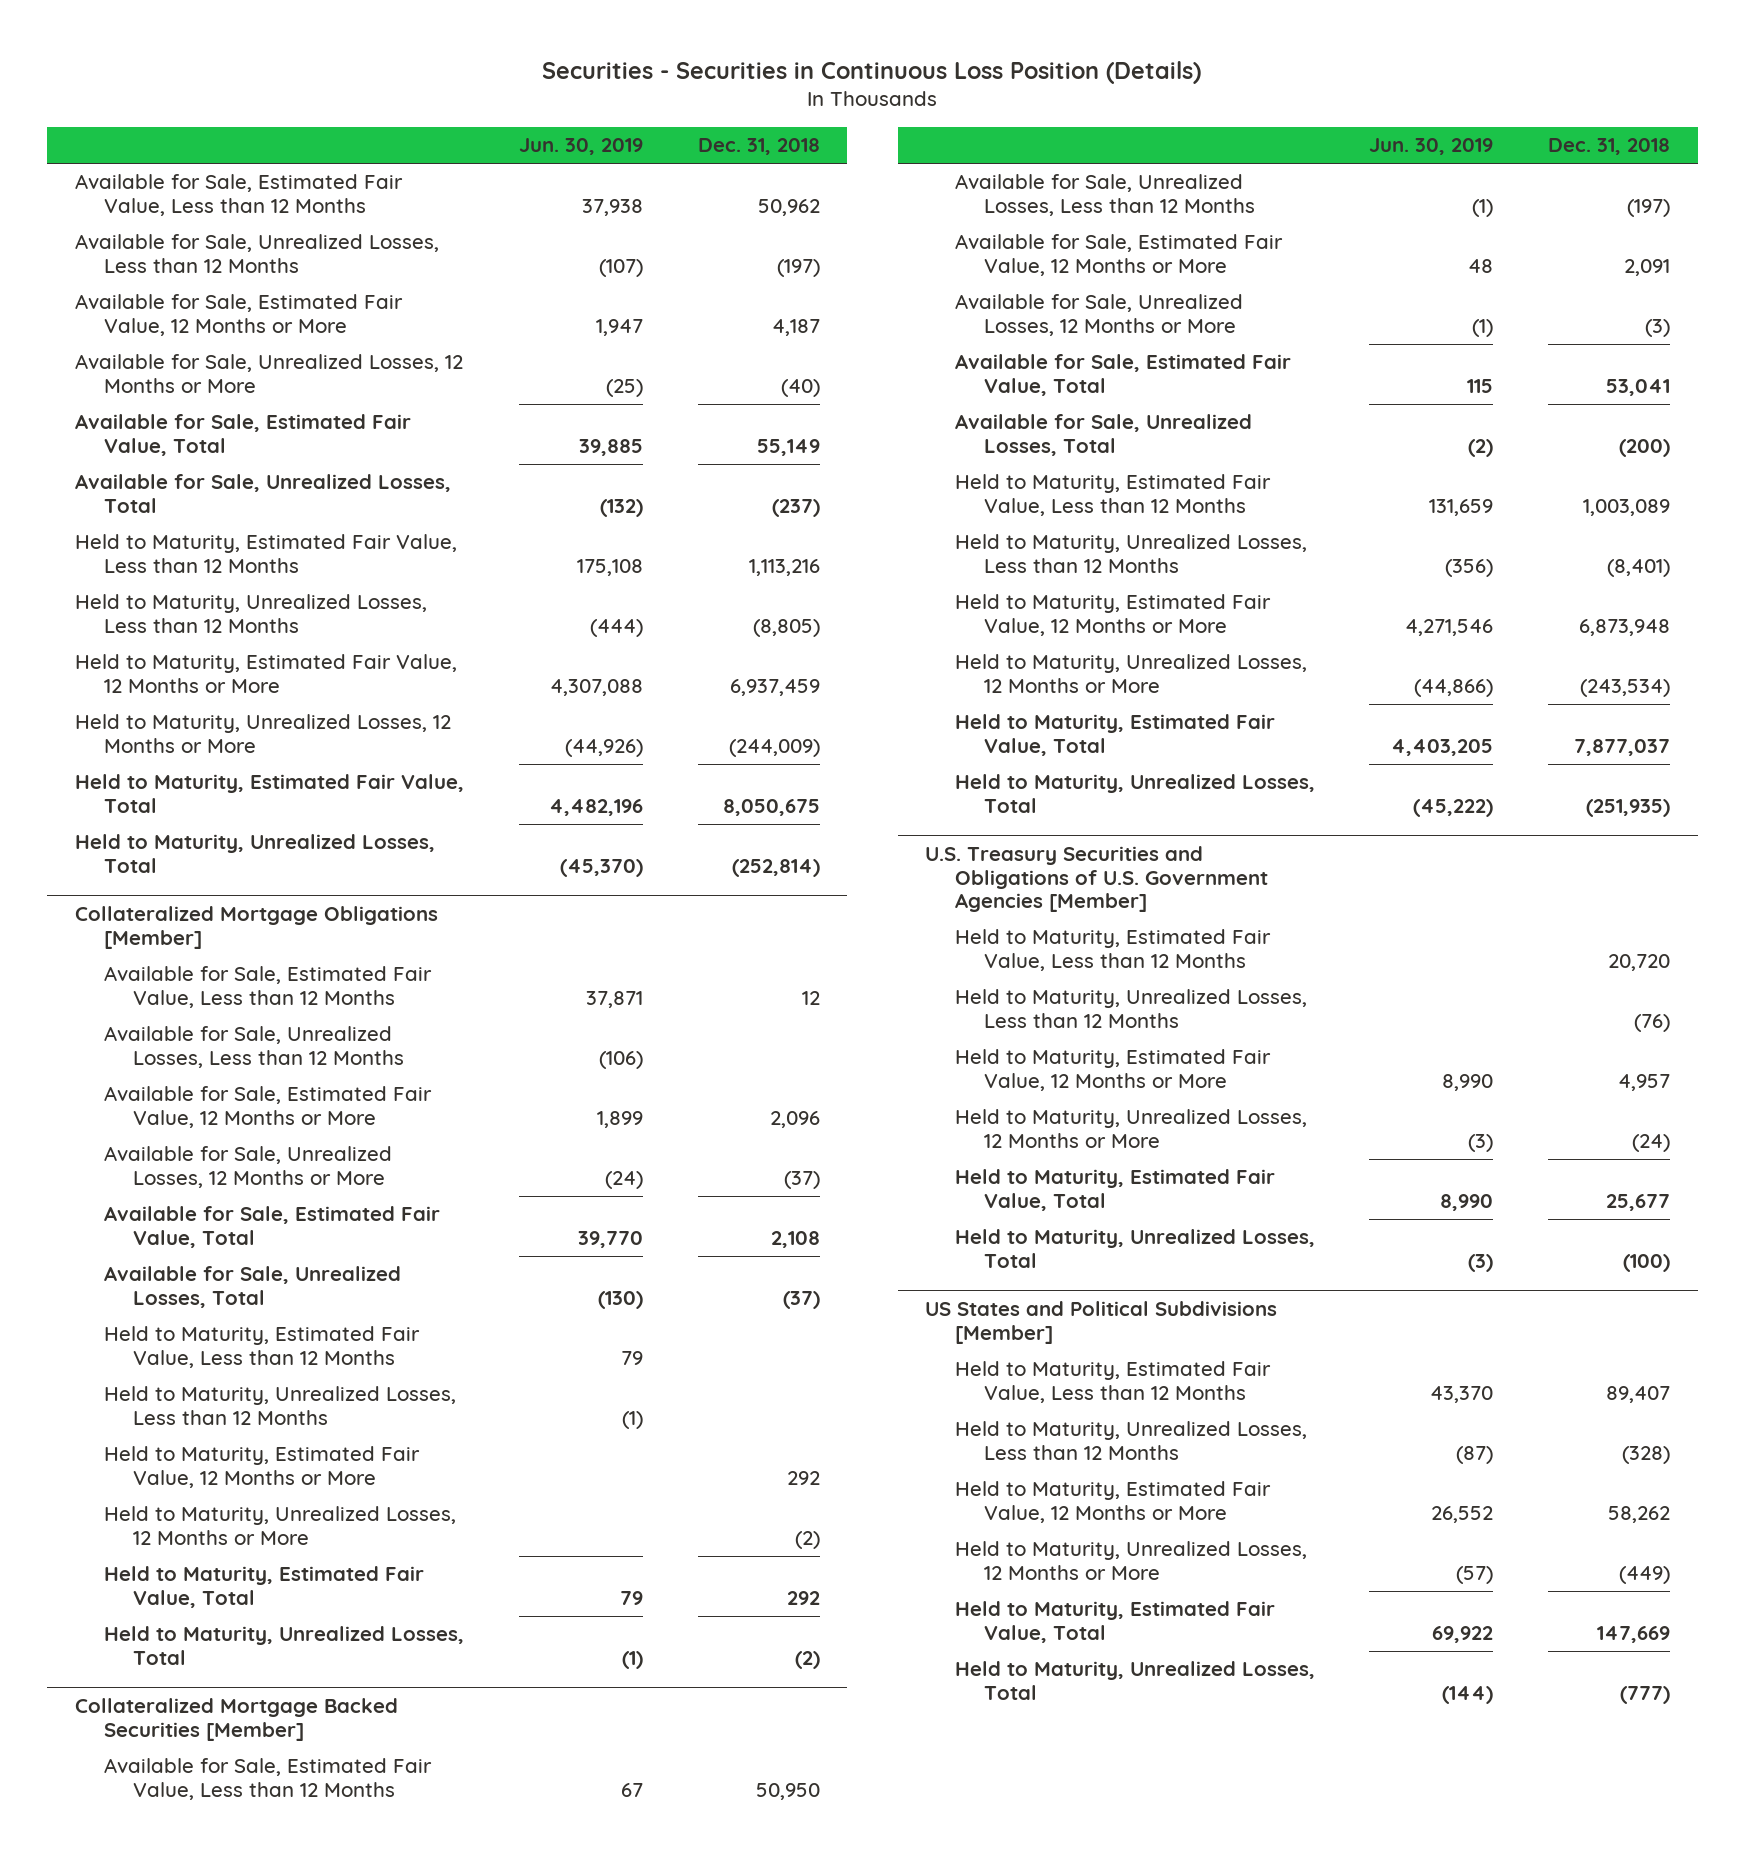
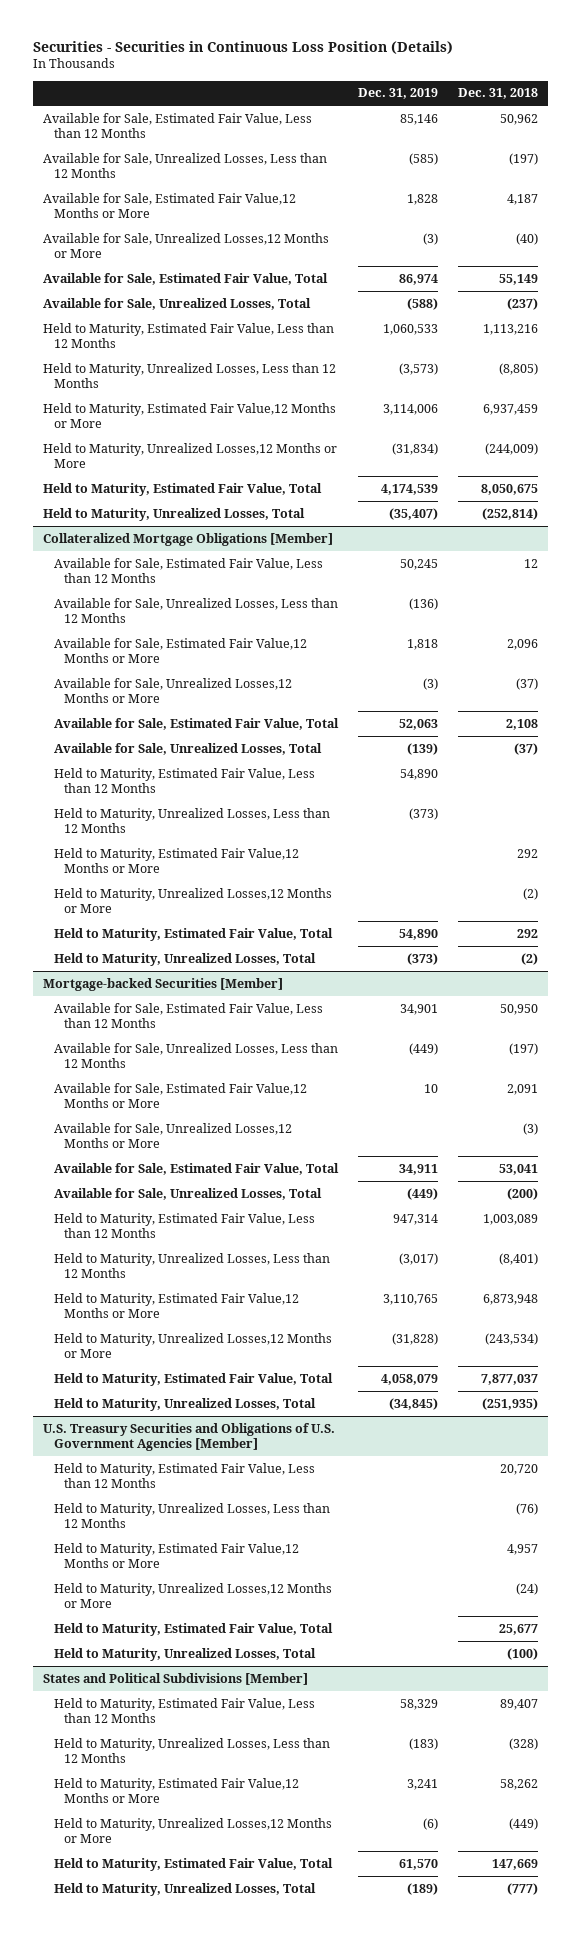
- | Jun. 30, 2019 | Dec. 31, 2018
+ | Dec. 31, 2019 | Dec. 31, 2018
- Available for Sale, Estimated Fair Value, 12 Months or More | 1,947 | 4,187
- Available for Sale, Unrealized Losses, 12 Months or More | (25) | (40)
+ Available for Sale, Estimated Fair Value,12 Months or More | 1,828 | 4,187
+ Available for Sale, Unrealized Losses,12 Months or More | (3) | (40)
- Held to Maturity, Estimated Fair Value, 12 Months or More | 4,307,088 | 6,937,459
- Held to Maturity, Unrealized Losses, 12 Months or More | (44,926) | (244,009)
+ Held to Maturity, Estimated Fair Value,12 Months or More | 3,114,006 | 6,937,459
+ Held to Maturity, Unrealized Losses,12 Months or More | (31,834) | (244,009)
@ Collateralized Mortgage Obligations [Member]
- Available for Sale, Estimated Fair Value, 12 Months or More | 1,899 | 2,096
- Available for Sale, Unrealized Losses, 12 Months or More | (24) | (37)
+ Available for Sale, Estimated Fair Value,12 Months or More | 1,818 | 2,096
+ Available for Sale, Unrealized Losses,12 Months or More | (3) | (37)
- Held to Maturity, Estimated Fair Value, 12 Months or More | | 292
- Held to Maturity, Unrealized Losses, 12 Months or More | | (2)
+ Held to Maturity, Estimated Fair Value,12 Months or More | | 292
+ Held to Maturity, Unrealized Losses,12 Months or More | | (2)
- Collateralized Mortgage Backed Securities [Member]
+ Mortgage-backed Securities [Member]
- Available for Sale, Estimated Fair Value, 12 Months or More | 48 | 2,091
- Available for Sale, Unrealized Losses, 12 Months or More | (1) | (3)
+ Available for Sale, Estimated Fair Value,12 Months or More | 10 | 2,091
+ Available for Sale, Unrealized Losses,12 Months or More | | (3)
- Held to Maturity, Estimated Fair Value, 12 Months or More | 4,271,546 | 6,873,948
- Held to Maturity, Unrealized Losses, 12 Months or More | (44,866) | (243,534)
+ Held to Maturity, Estimated Fair Value,12 Months or More | 3,110,765 | 6,873,948
+ Held to Maturity, Unrealized Losses,12 Months or More | (31,828) | (243,534)
@ U.S. Treasury Securities and Obligations of U.S. Government Agencies [Member]
- Held to Maturity, Estimated Fair Value, 12 Months or More | 8,990 | 4,957
- Held to Maturity, Unrealized Losses, 12 Months or More | (3) | (24)
+ Held to Maturity, Estimated Fair Value,12 Months or More | | 4,957
+ Held to Maturity, Unrealized Losses,12 Months or More | | (24)
- US States and Political Subdivisions [Member]
+ States and Political Subdivisions [Member]
- Held to Maturity, Estimated Fair Value, 12 Months or More | 26,552 | 58,262
- Held to Maturity, Unrealized Losses, 12 Months or More | (57) | (449)
+ Held to Maturity, Estimated Fair Value,12 Months or More | 3,241 | 58,262
+ Held to Maturity, Unrealized Losses,12 Months or More | (6) | (449)

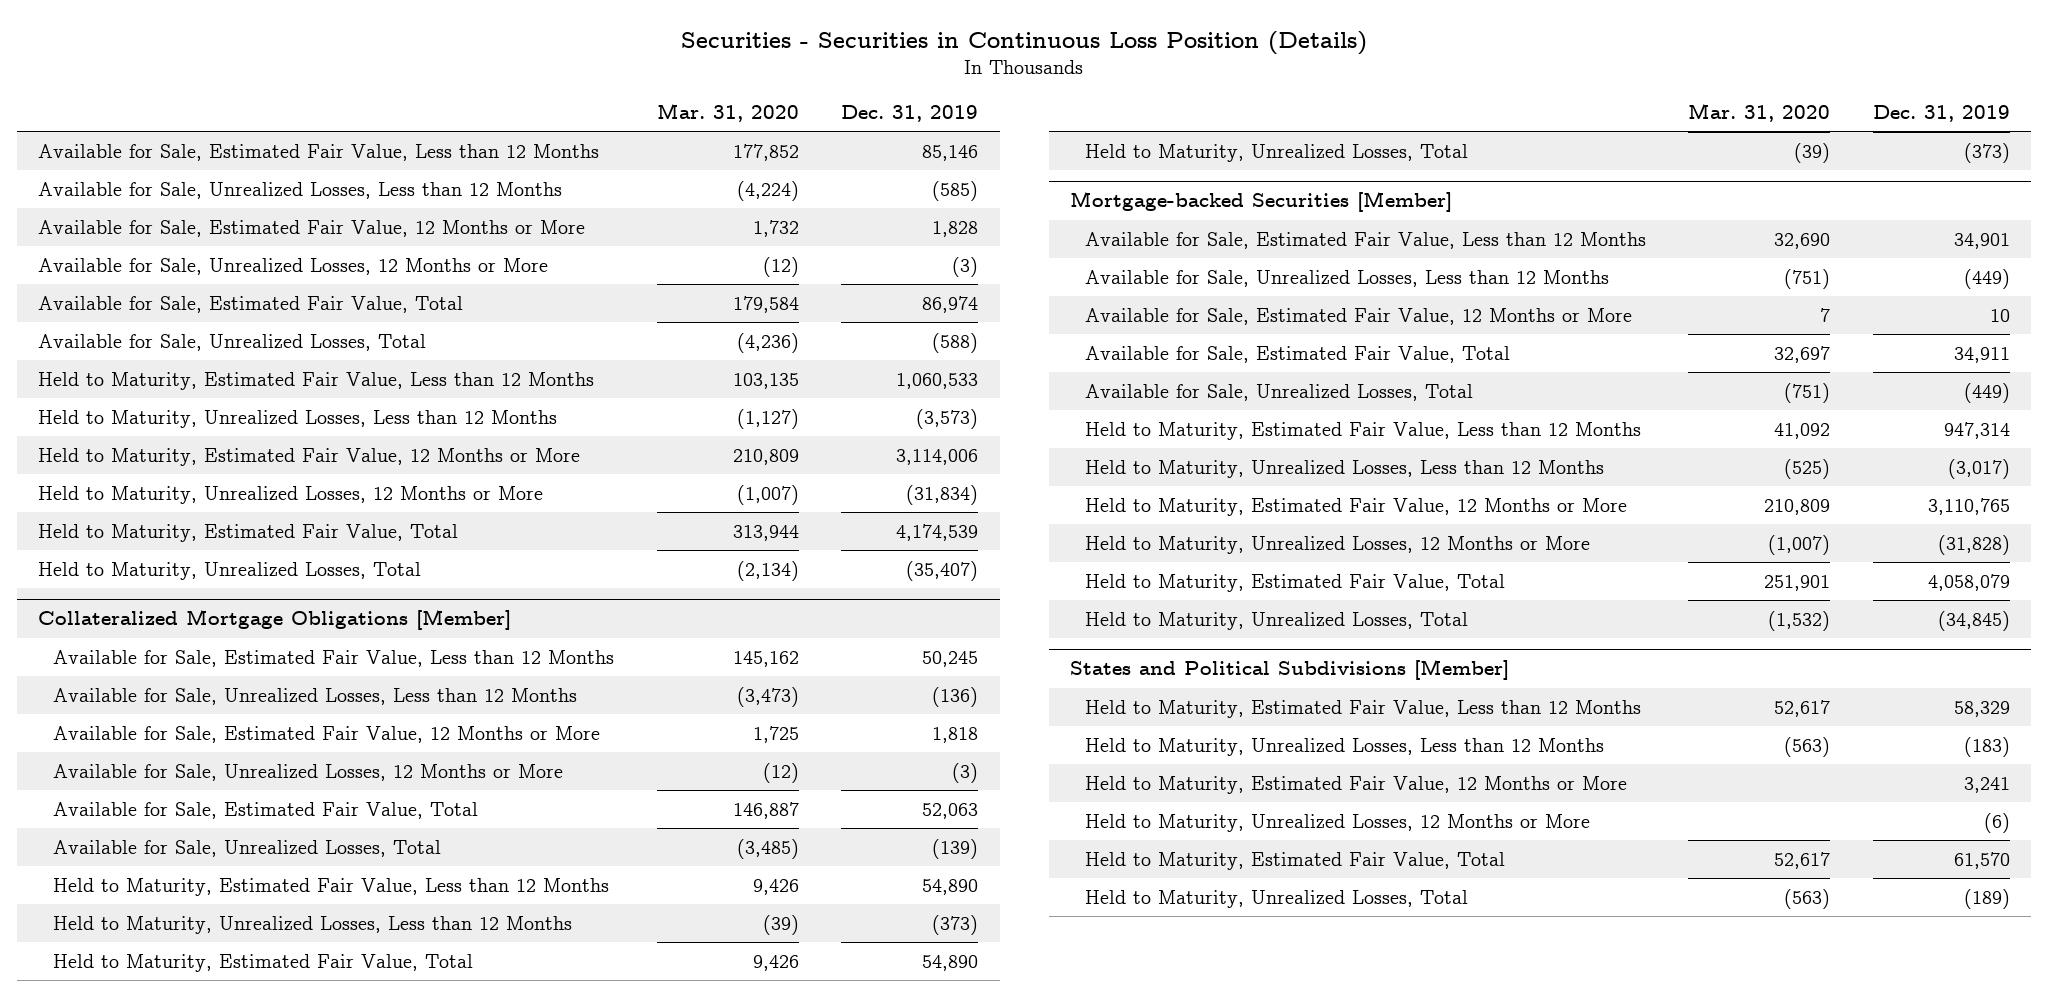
- | Dec. 31, 2019 | Dec. 31, 2018
+ | Mar. 31, 2020 | Dec. 31, 2019
- Available for Sale, Estimated Fair Value,12 Months or More | 1,828 | 4,187
- Available for Sale, Unrealized Losses,12 Months or More | (3) | (40)
+ Available for Sale, Estimated Fair Value, 12 Months or More | 1,732 | 1,828
+ Available for Sale, Unrealized Losses, 12 Months or More | (12) | (3)
- Held to Maturity, Estimated Fair Value,12 Months or More | 3,114,006 | 6,937,459
- Held to Maturity, Unrealized Losses,12 Months or More | (31,834) | (244,009)
+ Held to Maturity, Estimated Fair Value, 12 Months or More | 210,809 | 3,114,006
+ Held to Maturity, Unrealized Losses, 12 Months or More | (1,007) | (31,834)
@ Collateralized Mortgage Obligations [Member]
- Available for Sale, Estimated Fair Value,12 Months or More | 1,818 | 2,096
- Available for Sale, Unrealized Losses,12 Months or More | (3) | (37)
+ Available for Sale, Estimated Fair Value, 12 Months or More | 1,725 | 1,818
+ Available for Sale, Unrealized Losses, 12 Months or More | (12) | (3)
- Held to Maturity, Estimated Fair Value,12 Months or More | | 292
- Held to Maturity, Unrealized Losses,12 Months or More | | (2)
@ Mortgage-backed Securities [Member]
- Available for Sale, Estimated Fair Value,12 Months or More | 10 | 2,091
- Available for Sale, Unrealized Losses,12 Months or More | | (3)
+ Available for Sale, Estimated Fair Value, 12 Months or More | 7 | 10
- Held to Maturity, Estimated Fair Value,12 Months or More | 3,110,765 | 6,873,948
- Held to Maturity, Unrealized Losses,12 Months or More | (31,828) | (243,534)
+ Held to Maturity, Estimated Fair Value, 12 Months or More | 210,809 | 3,110,765
+ Held to Maturity, Unrealized Losses, 12 Months or More | (1,007) | (31,828)
- U.S. Treasury Securities and Obligations of U.S. Government Agencies [Member]
- Held to Maturity, Estimated Fair Value, Less than 12 Months | | 20,720
- Held to Maturity, Unrealized Losses, Less than 12 Months | | (76)
- Held to Maturity, Estimated Fair Value,12 Months or More | | 4,957
- Held to Maturity, Unrealized Losses,12 Months or More | | (24)
- Held to Maturity, Estimated Fair Value, Total | | 25,677
- Held to Maturity, Unrealized Losses, Total | | (100)
@ States and Political Subdivisions [Member]
- Held to Maturity, Estimated Fair Value,12 Months or More | 3,241 | 58,262
- Held to Maturity, Unrealized Losses,12 Months or More | (6) | (449)
+ Held to Maturity, Estimated Fair Value, 12 Months or More | | 3,241
+ Held to Maturity, Unrealized Losses, 12 Months or More | | (6)

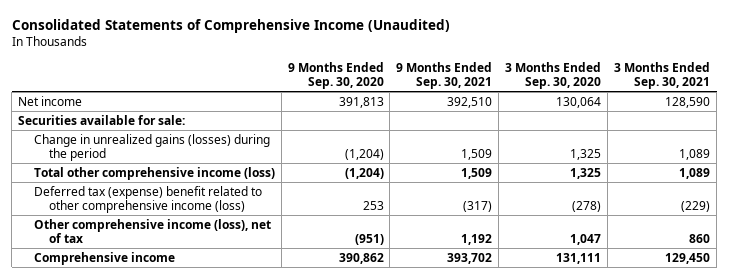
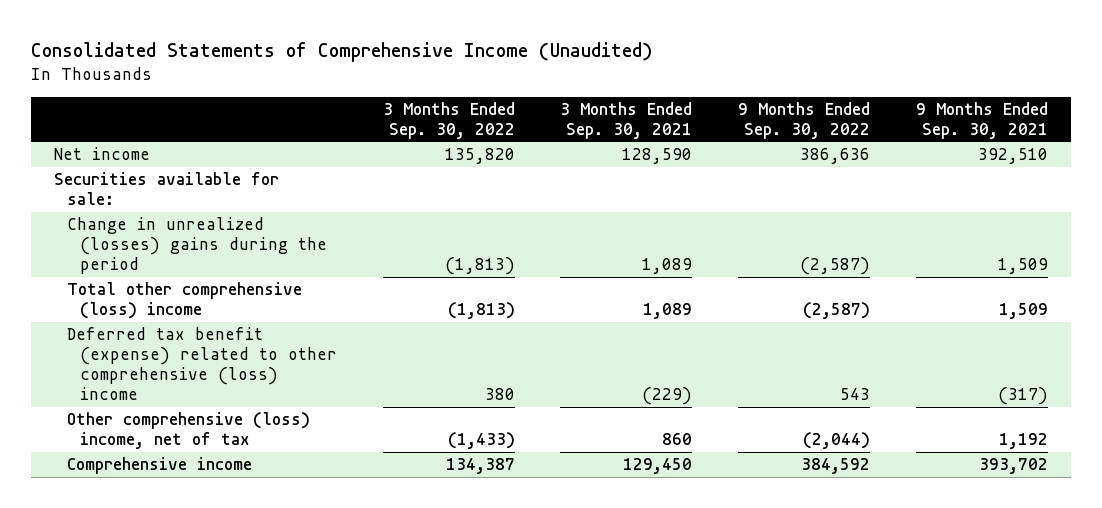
- | 9 Months Ended Sep. 30, 2020 | 9 Months Ended Sep. 30, 2021 | 3 Months Ended Sep. 30, 2020 | 3 Months Ended Sep. 30, 2021
+ | 3 Months Ended Sep. 30, 2022 | 3 Months Ended Sep. 30, 2021 | 9 Months Ended Sep. 30, 2022 | 9 Months Ended Sep. 30, 2021
- Change in unrealized gains (losses) during the period | (1,204) | 1,509 | 1,325 | 1,089
- Total other comprehensive income (loss) | (1,204) | 1,509 | 1,325 | 1,089
- Deferred tax (expense) benefit related to other comprehensive income (loss) | 253 | (317) | (278) | (229)
- Other comprehensive income (loss), net of tax | (951) | 1,192 | 1,047 | 860
+ Change in unrealized (losses) gains during the period | (1,813) | 1,089 | (2,587) | 1,509
+ Total other comprehensive (loss) income | (1,813) | 1,089 | (2,587) | 1,509
+ Deferred tax benefit (expense) related to other comprehensive (loss) income | 380 | (229) | 543 | (317)
+ Other comprehensive (loss) income, net of tax | (1,433) | 860 | (2,044) | 1,192

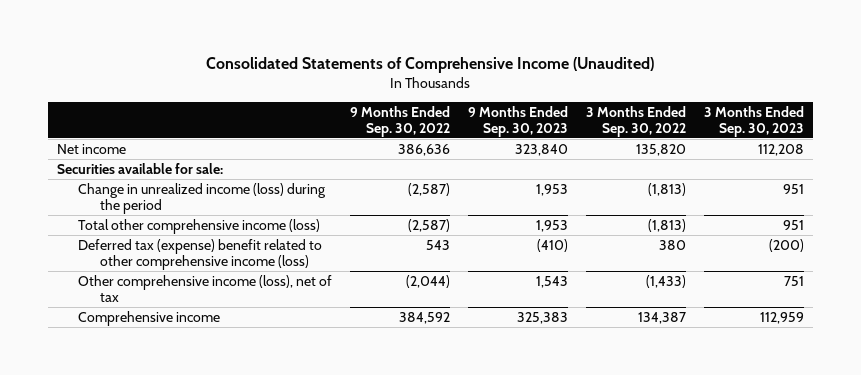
- | 3 Months Ended Sep. 30, 2022 | 3 Months Ended Sep. 30, 2021 | 9 Months Ended Sep. 30, 2022 | 9 Months Ended Sep. 30, 2021
+ | 9 Months Ended Sep. 30, 2022 | 9 Months Ended Sep. 30, 2023 | 3 Months Ended Sep. 30, 2022 | 3 Months Ended Sep. 30, 2023
- Change in unrealized (losses) gains during the period | (1,813) | 1,089 | (2,587) | 1,509
- Total other comprehensive (loss) income | (1,813) | 1,089 | (2,587) | 1,509
- Deferred tax benefit (expense) related to other comprehensive (loss) income | 380 | (229) | 543 | (317)
- Other comprehensive (loss) income, net of tax | (1,433) | 860 | (2,044) | 1,192
+ Change in unrealized income (loss) during the period | (2,587) | 1,953 | (1,813) | 951
+ Total other comprehensive income (loss) | (2,587) | 1,953 | (1,813) | 951
+ Deferred tax (expense) benefit related to other comprehensive income (loss) | 543 | (410) | 380 | (200)
+ Other comprehensive income (loss), net of tax | (2,044) | 1,543 | (1,433) | 751

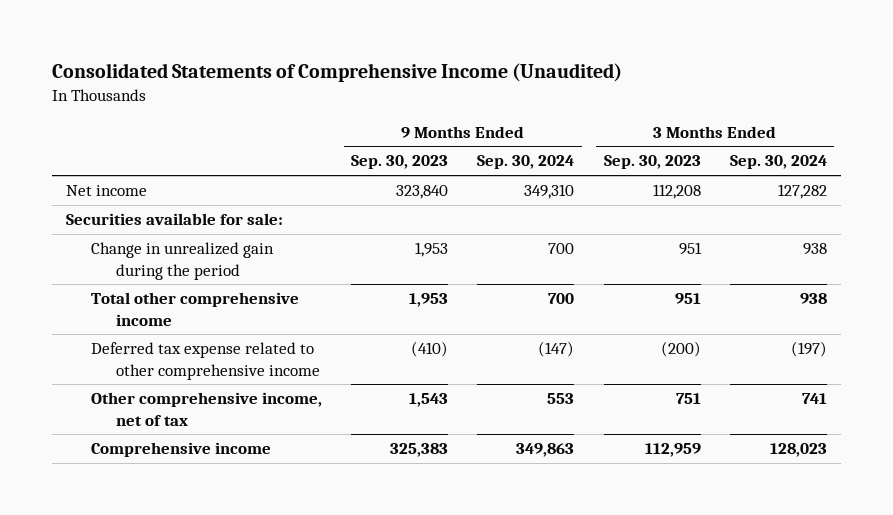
- | 9 Months Ended Sep. 30, 2022 | 9 Months Ended Sep. 30, 2023 | 3 Months Ended Sep. 30, 2022 | 3 Months Ended Sep. 30, 2023
+ | 9 Months Ended Sep. 30, 2023 | 9 Months Ended Sep. 30, 2024 | 3 Months Ended Sep. 30, 2023 | 3 Months Ended Sep. 30, 2024
- Change in unrealized income (loss) during the period | (2,587) | 1,953 | (1,813) | 951
- Total other comprehensive income (loss) | (2,587) | 1,953 | (1,813) | 951
- Deferred tax (expense) benefit related to other comprehensive income (loss) | 543 | (410) | 380 | (200)
- Other comprehensive income (loss), net of tax | (2,044) | 1,543 | (1,433) | 751
+ Change in unrealized gain during the period | 1,953 | 700 | 951 | 938
+ Total other comprehensive income | 1,953 | 700 | 951 | 938
+ Deferred tax expense related to other comprehensive income | (410) | (147) | (200) | (197)
+ Other comprehensive income, net of tax | 1,543 | 553 | 751 | 741

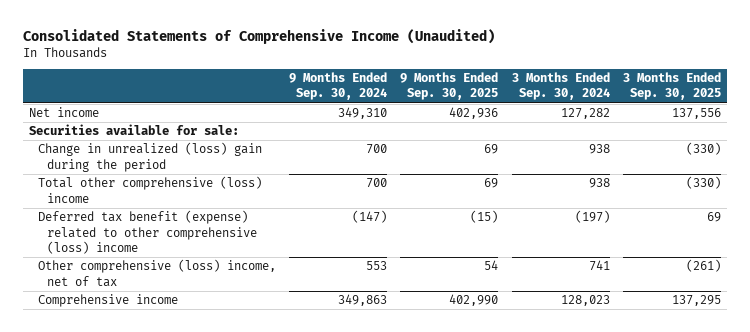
- | 9 Months Ended Sep. 30, 2023 | 9 Months Ended Sep. 30, 2024 | 3 Months Ended Sep. 30, 2023 | 3 Months Ended Sep. 30, 2024
+ | 9 Months Ended Sep. 30, 2024 | 9 Months Ended Sep. 30, 2025 | 3 Months Ended Sep. 30, 2024 | 3 Months Ended Sep. 30, 2025
- Change in unrealized gain during the period | 1,953 | 700 | 951 | 938
- Total other comprehensive income | 1,953 | 700 | 951 | 938
- Deferred tax expense related to other comprehensive income | (410) | (147) | (200) | (197)
- Other comprehensive income, net of tax | 1,543 | 553 | 751 | 741
+ Change in unrealized (loss) gain during the period | 700 | 69 | 938 | (330)
+ Total other comprehensive (loss) income | 700 | 69 | 938 | (330)
+ Deferred tax benefit (expense) related to other comprehensive (loss) income | (147) | (15) | (197) | 69
+ Other comprehensive (loss) income, net of tax | 553 | 54 | 741 | (261)

